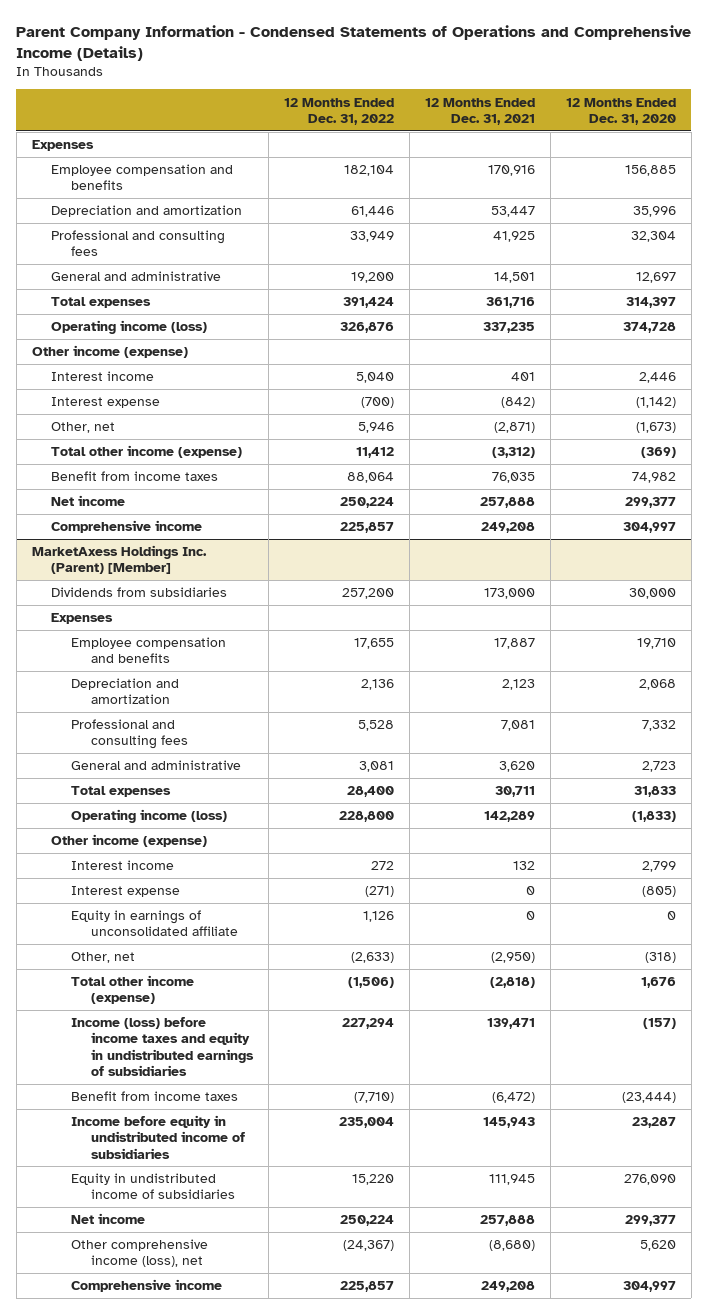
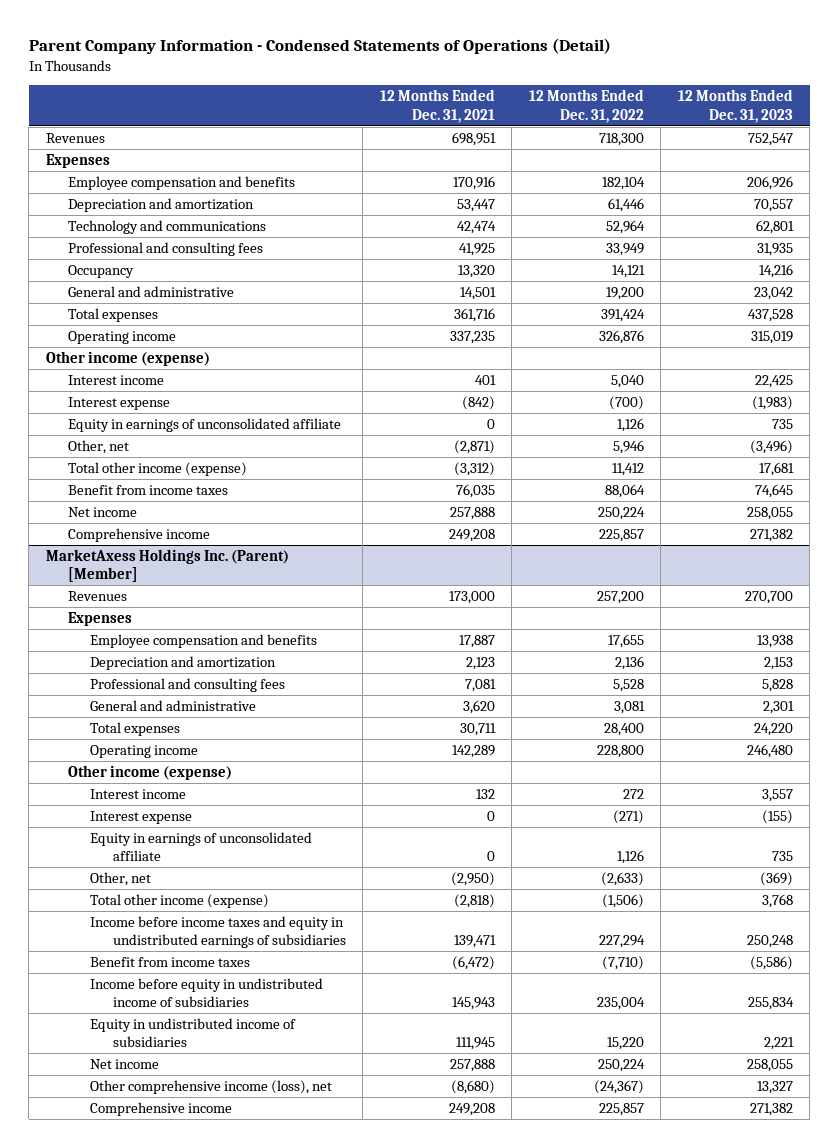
- Parent Company Information - Condensed Statements of Operations and Comprehensive Income (Details)
+ Parent Company Information - Condensed Statements of Operations (Detail)
- | 12 Months Ended Dec. 31, 2022 | 12 Months Ended Dec. 31, 2021 | 12 Months Ended Dec. 31, 2020
+ | 12 Months Ended Dec. 31, 2021 | 12 Months Ended Dec. 31, 2022 | 12 Months Ended Dec. 31, 2023
+ Revenues | 698,951 | 718,300 | 752,547
+ Technology and communications | 42,474 | 52,964 | 62,801
+ Occupancy | 13,320 | 14,121 | 14,216
- Operating income (loss) | 326,876 | 337,235 | 374,728
+ Operating income | 337,235 | 326,876 | 315,019
+ Equity in earnings of unconsolidated affiliate | 0 | 1,126 | 735
@ MarketAxess Holdings Inc. (Parent) [Member]
- Dividends from subsidiaries | 257,200 | 173,000 | 30,000
+ Revenues | 173,000 | 257,200 | 270,700
- Operating income (loss) | 228,800 | 142,289 | (1,833)
+ Operating income | 142,289 | 228,800 | 246,480
- Income (loss) before income taxes and equity in undistributed earnings of subsidiaries | 227,294 | 139,471 | (157)
+ Income before income taxes and equity in undistributed earnings of subsidiaries | 139,471 | 227,294 | 250,248

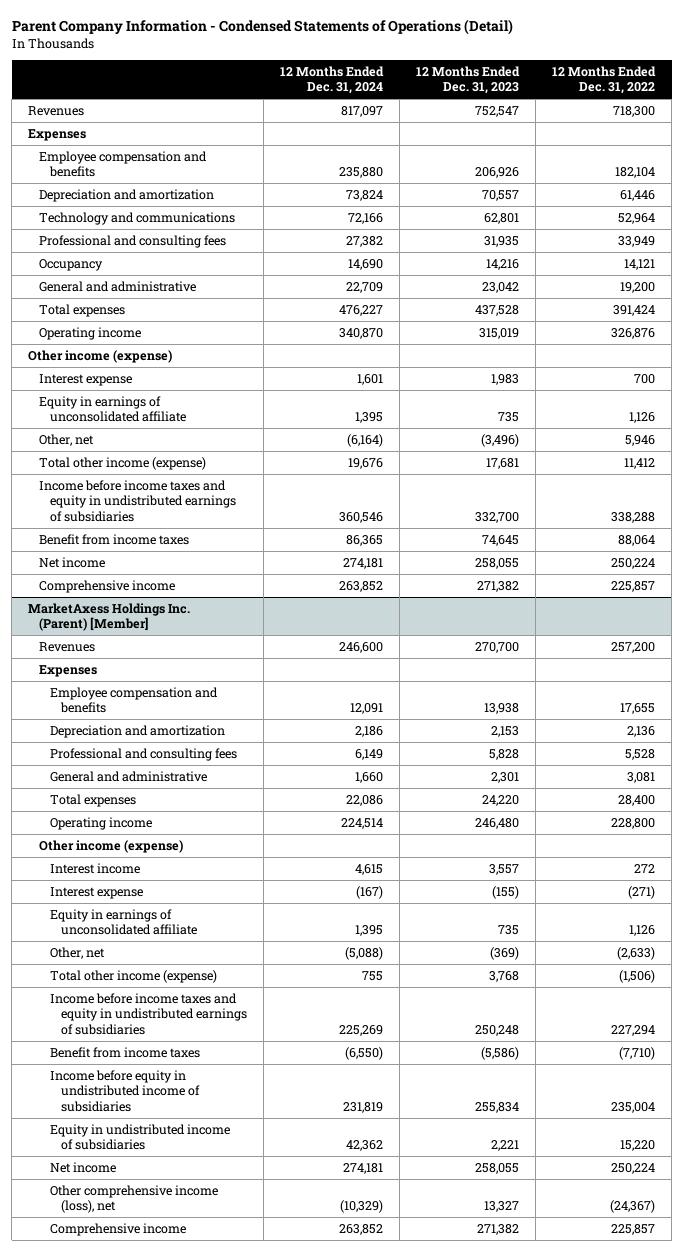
- | 12 Months Ended Dec. 31, 2021 | 12 Months Ended Dec. 31, 2022 | 12 Months Ended Dec. 31, 2023
+ | 12 Months Ended Dec. 31, 2024 | 12 Months Ended Dec. 31, 2023 | 12 Months Ended Dec. 31, 2022
- Interest income | 401 | 5,040 | 22,425
- Interest expense | (842) | (700) | (1,983)
+ Interest expense | 1,601 | 1,983 | 700
+ Income before income taxes and equity in undistributed earnings of subsidiaries | 360,546 | 332,700 | 338,288

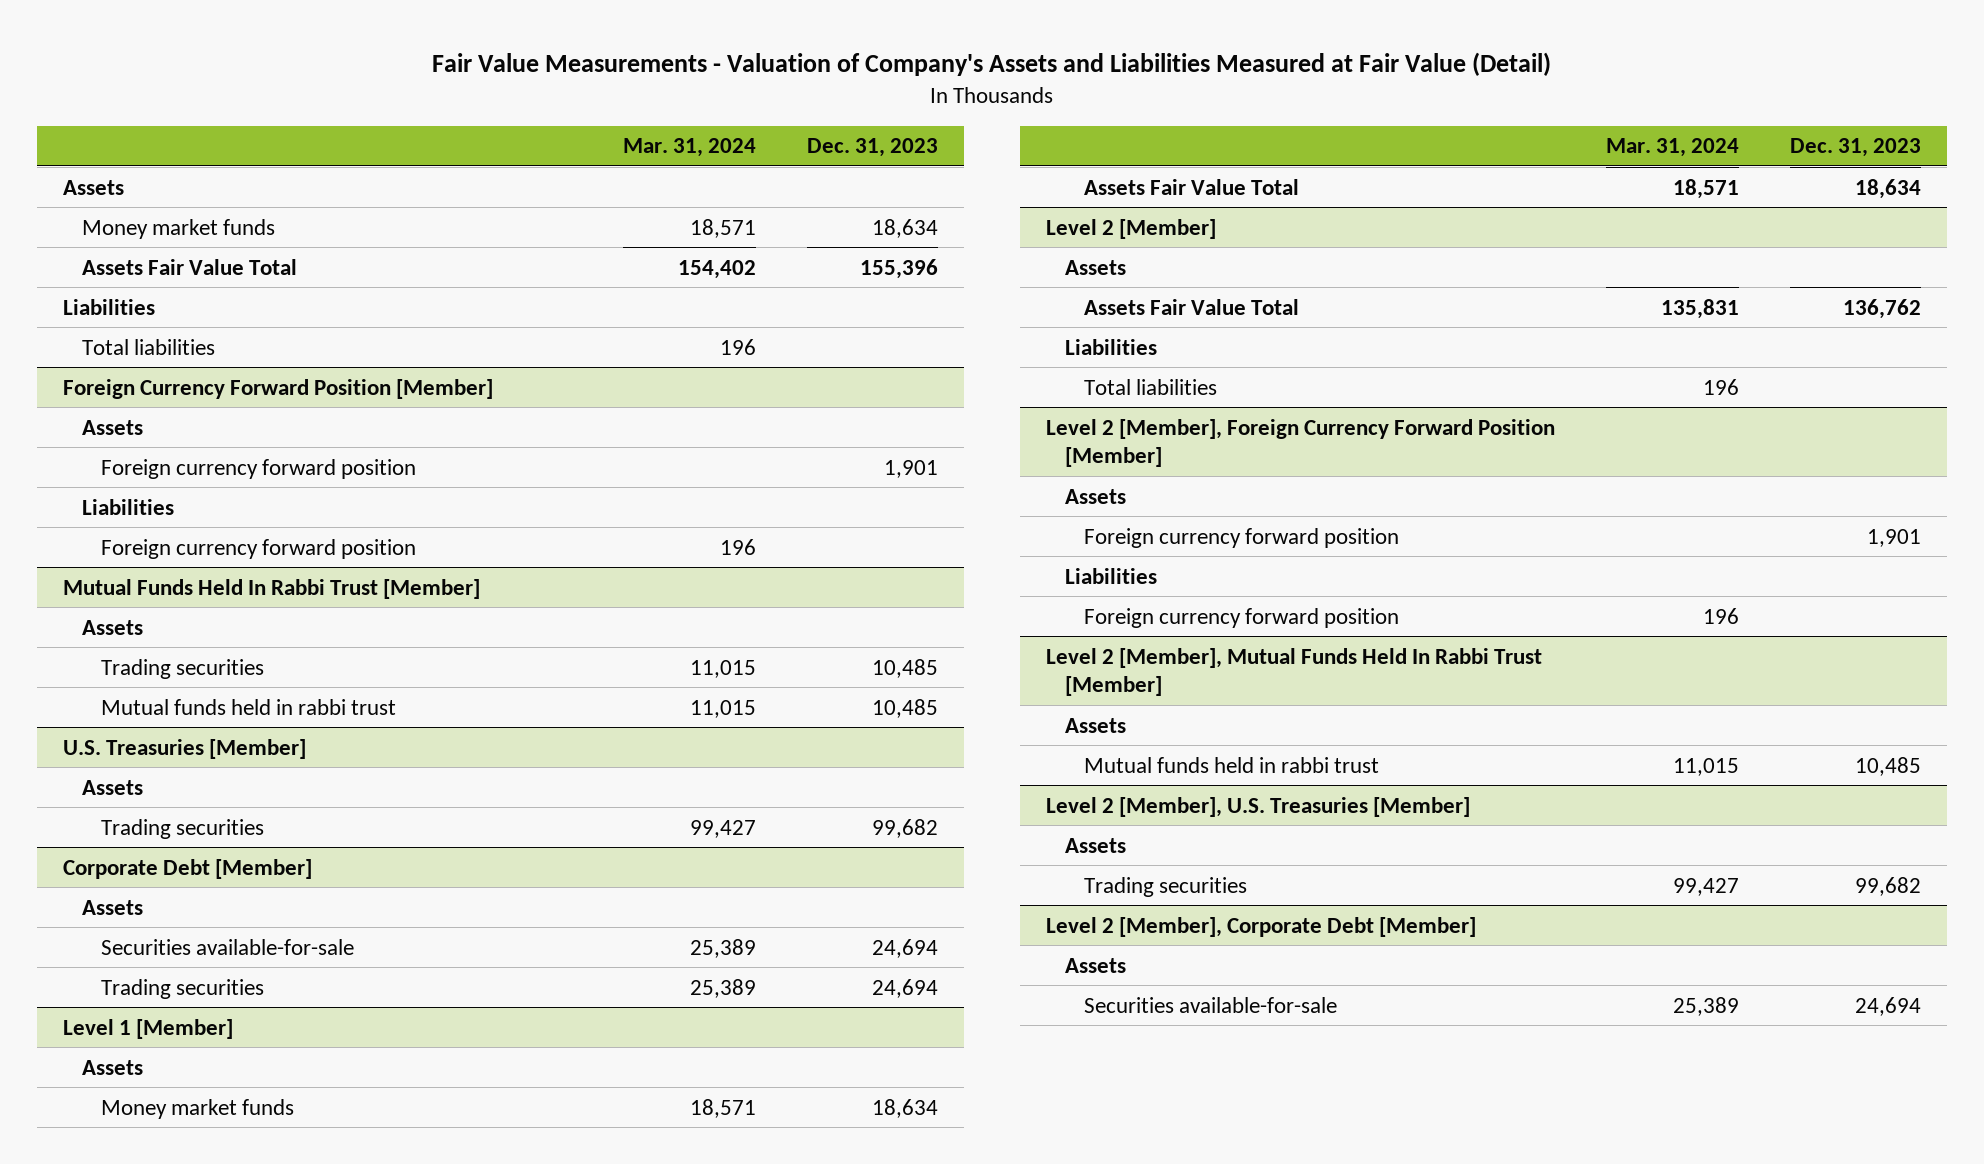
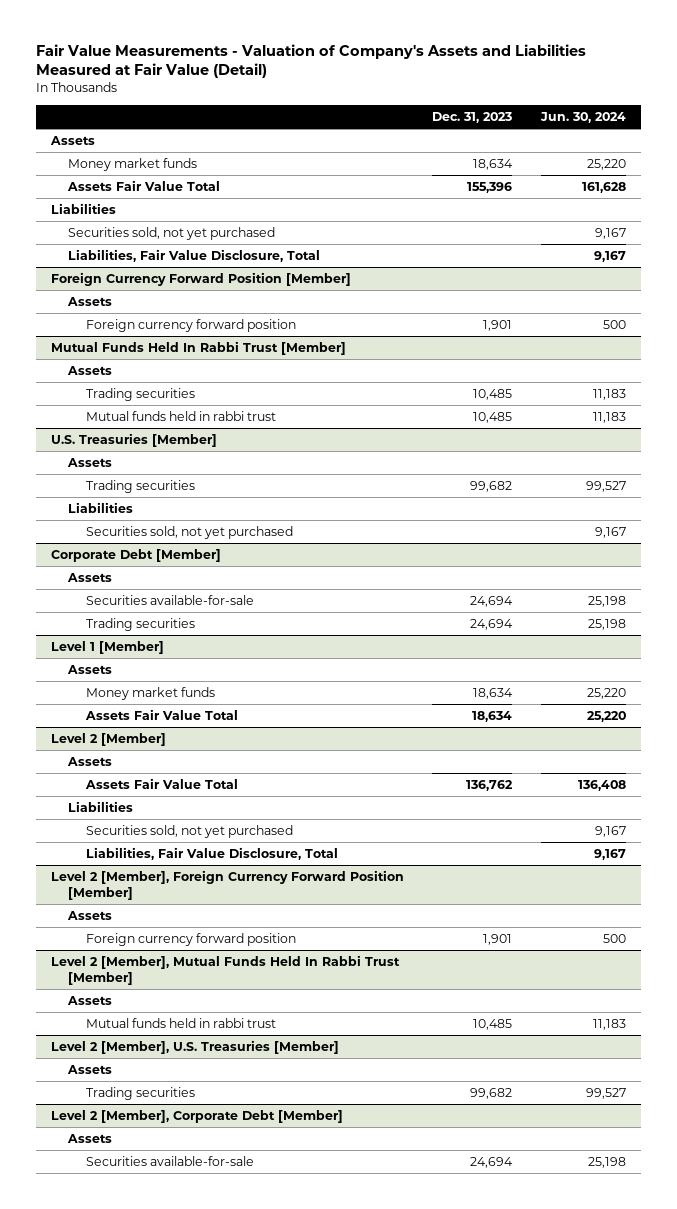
- | Mar. 31, 2024 | Dec. 31, 2023
+ | Dec. 31, 2023 | Jun. 30, 2024
- Total liabilities | 196 |
+ Securities sold, not yet purchased | | 9,167
+ Liabilities, Fair Value Disclosure, Total | | 9,167
@ Foreign Currency Forward Position [Member]
- Liabilities
- Foreign currency forward position | 196 |
@ U.S. Treasuries [Member]
+ Liabilities
+ Securities sold, not yet purchased | | 9,167
@ Level 2 [Member]
- Total liabilities | 196 |
+ Securities sold, not yet purchased | | 9,167
+ Liabilities, Fair Value Disclosure, Total | | 9,167
@ Level 2 [Member], Foreign Currency Forward Position [Member]
- Liabilities
- Foreign currency forward position | 196 |

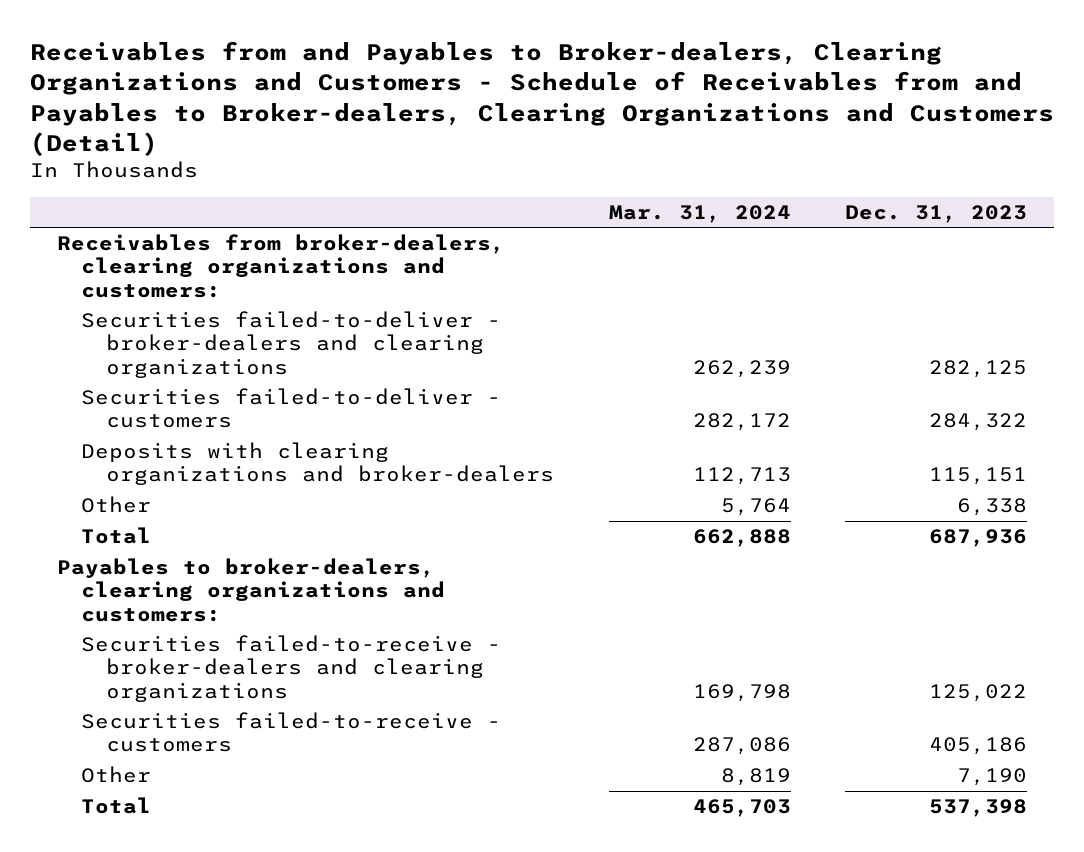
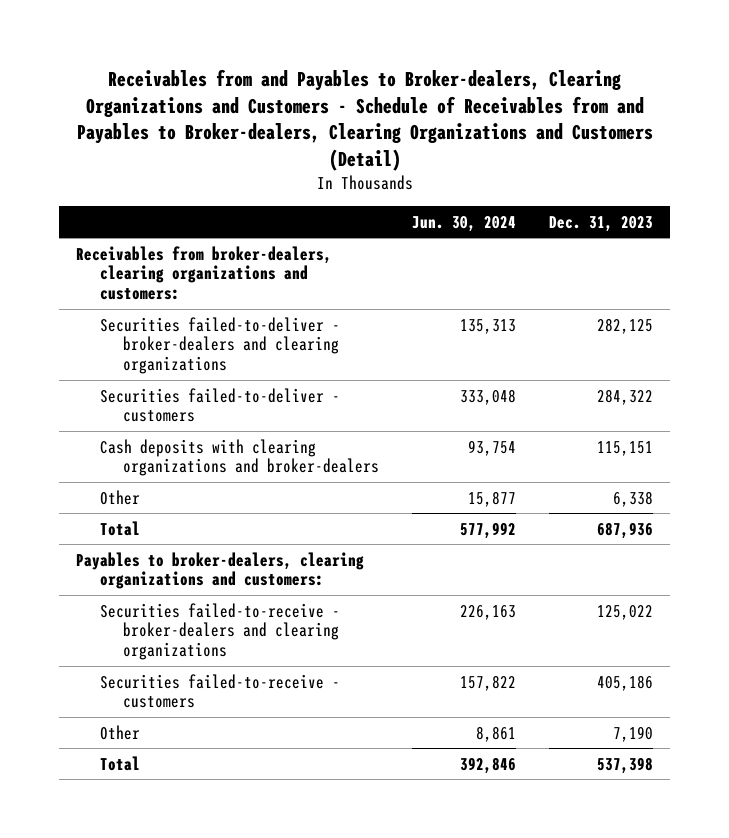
- | Mar. 31, 2024 | Dec. 31, 2023
+ | Jun. 30, 2024 | Dec. 31, 2023
- Deposits with clearing organizations and broker-dealers | 112,713 | 115,151
+ Cash deposits with clearing organizations and broker-dealers | 93,754 | 115,151

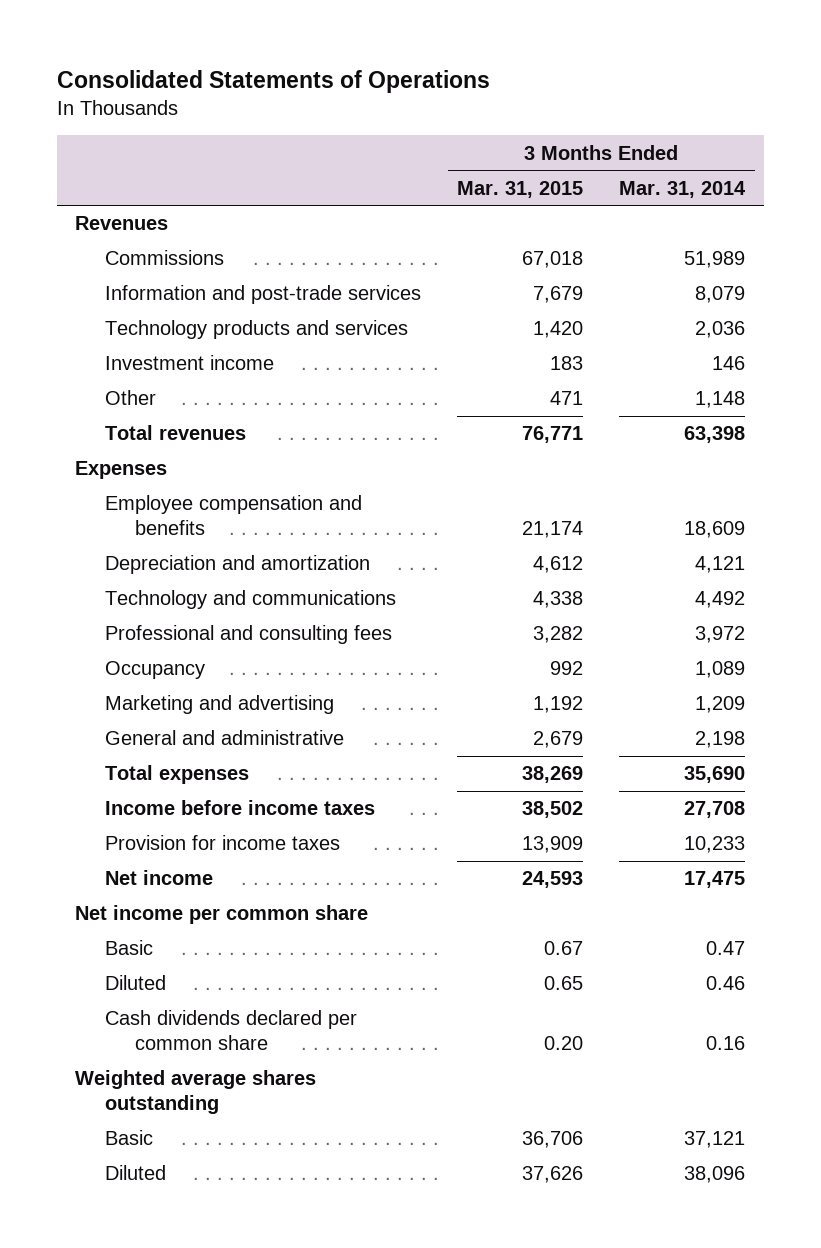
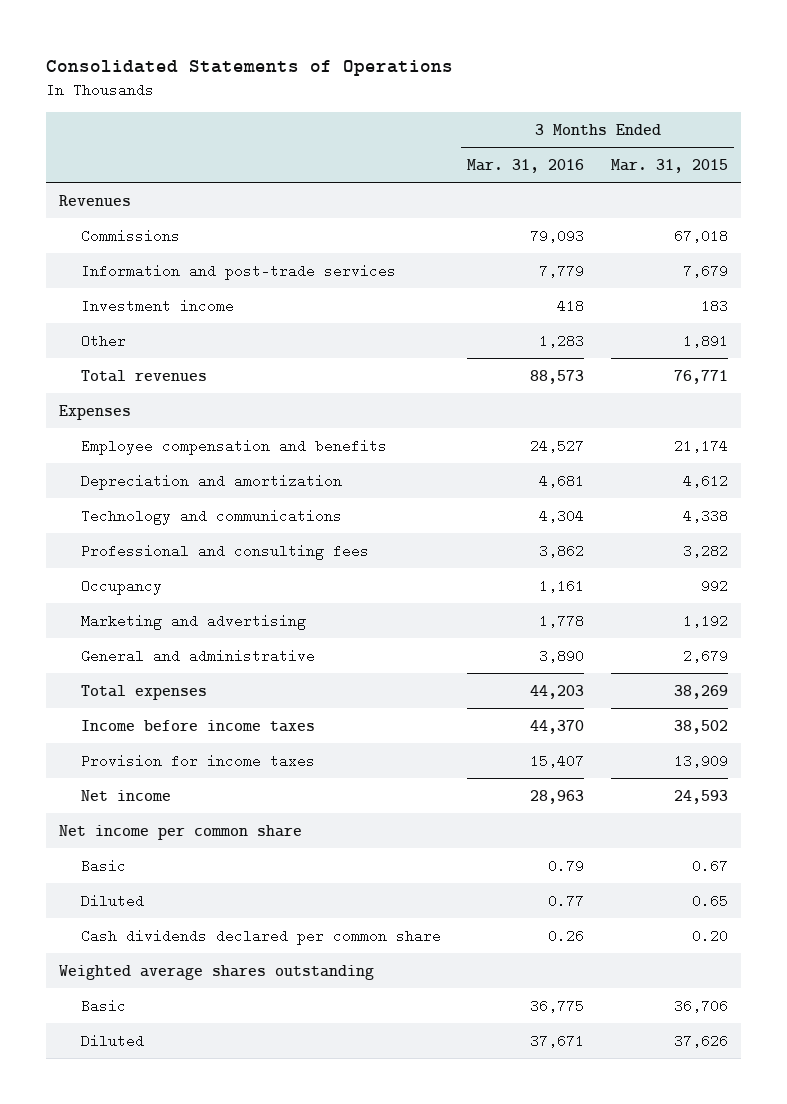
- | 3 Months Ended Mar. 31, 2015 | 3 Months Ended Mar. 31, 2014
+ | 3 Months Ended Mar. 31, 2016 | 3 Months Ended Mar. 31, 2015
- Technology products and services | 1,420 | 2,036
- Other | 471 | 1,148
+ Other | 1,283 | 1,891

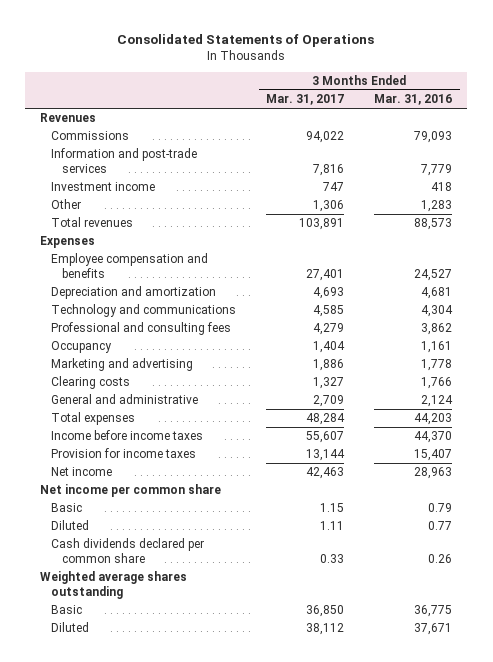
- | 3 Months Ended Mar. 31, 2016 | 3 Months Ended Mar. 31, 2015
+ | 3 Months Ended Mar. 31, 2017 | 3 Months Ended Mar. 31, 2016
- General and administrative | 3,890 | 2,679
+ Clearing costs | 1,327 | 1,766
+ General and administrative | 2,709 | 2,124

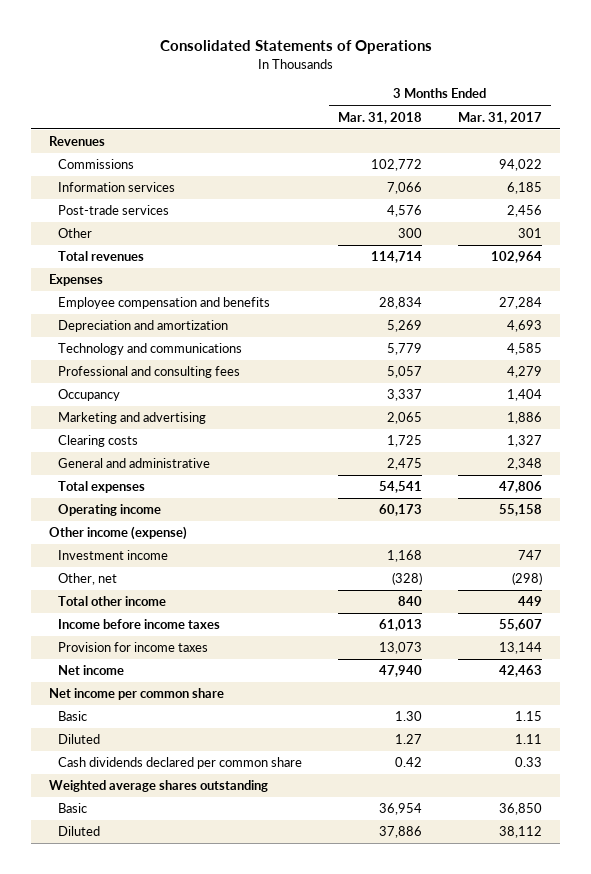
- | 3 Months Ended Mar. 31, 2017 | 3 Months Ended Mar. 31, 2016
+ | 3 Months Ended Mar. 31, 2018 | 3 Months Ended Mar. 31, 2017
- Information and post-trade services | 7,816 | 7,779
- Other | 1,306 | 1,283
- Total revenues | 103,891 | 88,573
+ Information services | 7,066 | 6,185
+ Post-trade services | 4,576 | 2,456
+ Other | 300 | 301
+ Total revenues | 114,714 | 102,964
- Employee compensation and benefits | 27,401 | 24,527
+ Employee compensation and benefits | 28,834 | 27,284
- General and administrative | 2,709 | 2,124
- Total expenses | 48,284 | 44,203
+ General and administrative | 2,475 | 2,348
+ Total expenses | 54,541 | 47,806
+ Operating income | 60,173 | 55,158
+ Other income (expense)
moved down: Investment income | 1,168 | 747
+ Other, net | (328) | (298)
+ Total other income | 840 | 449

